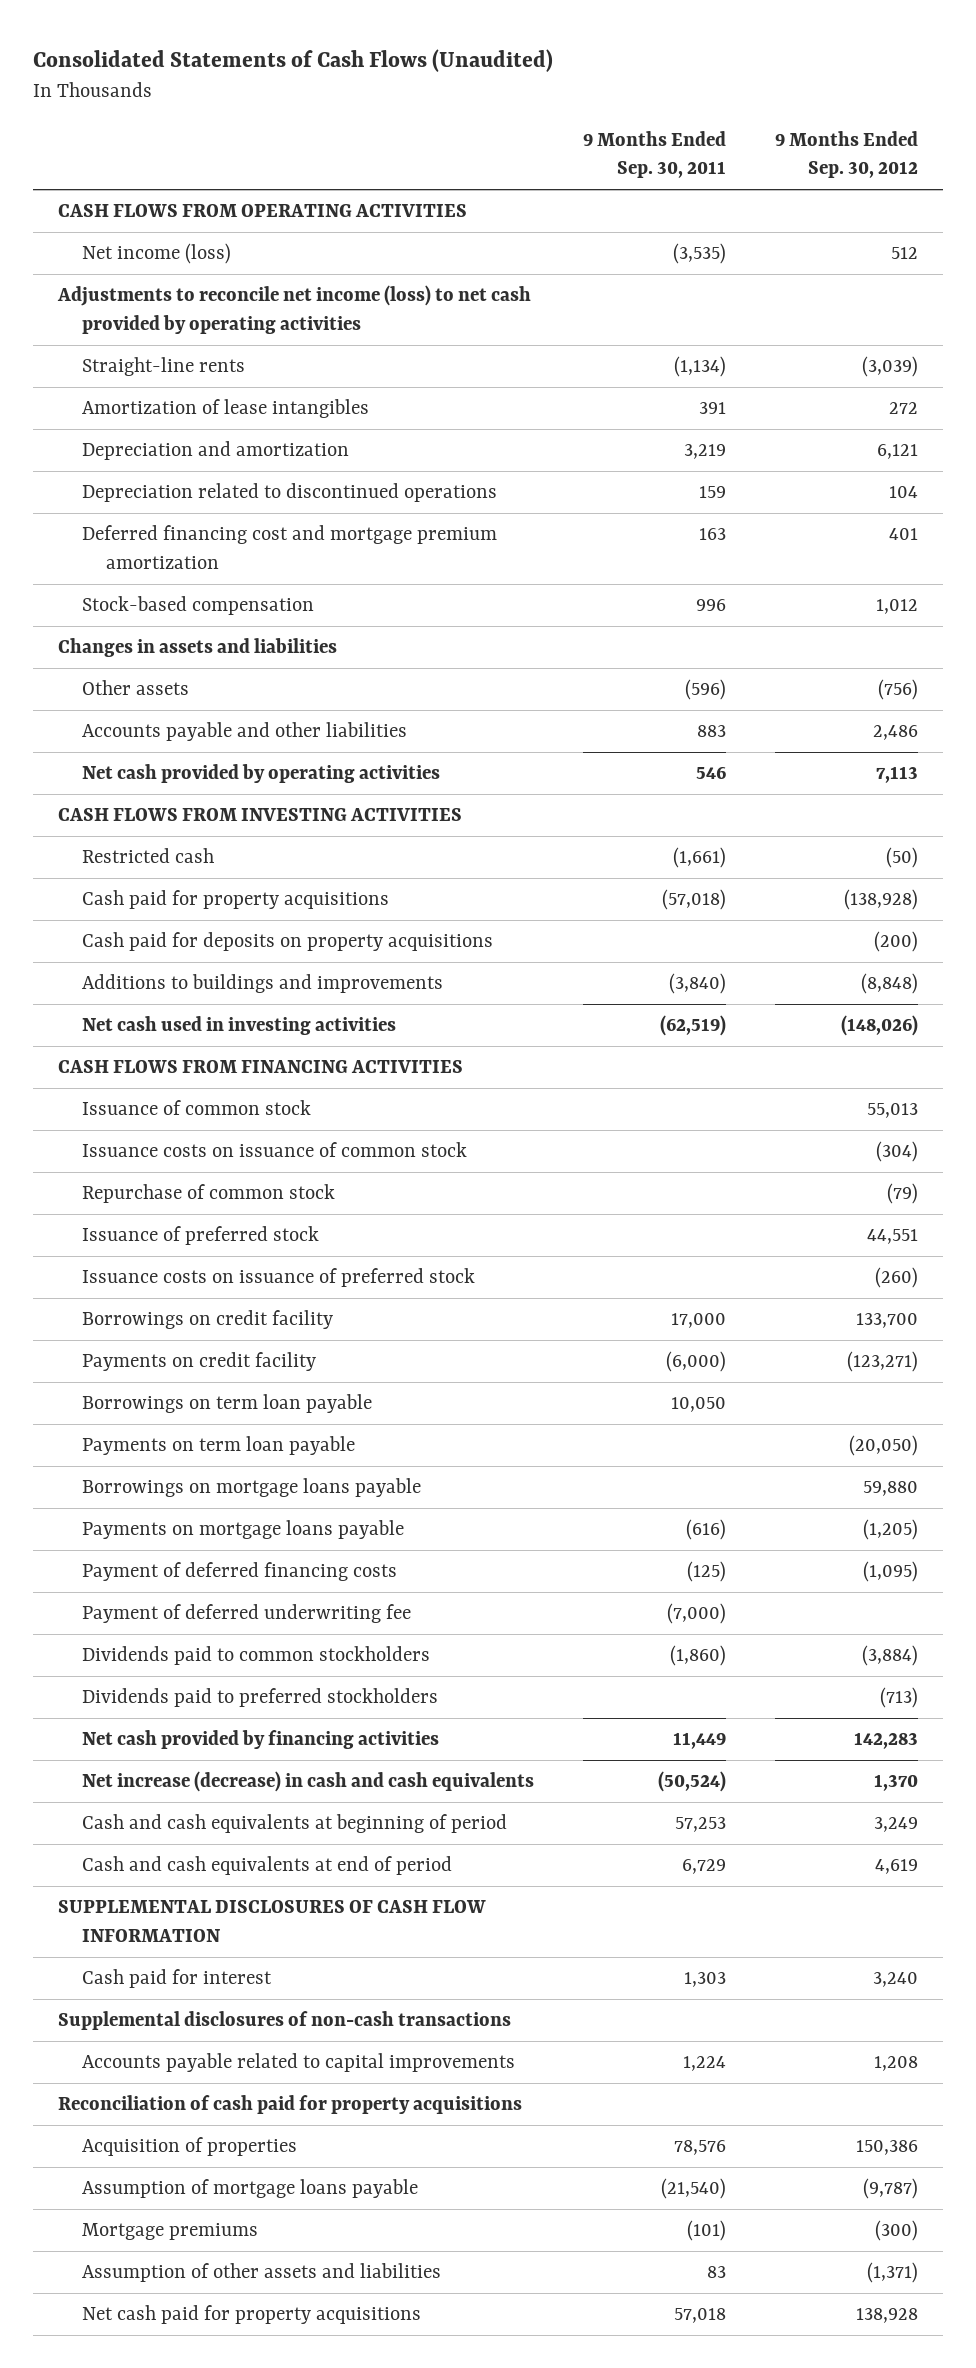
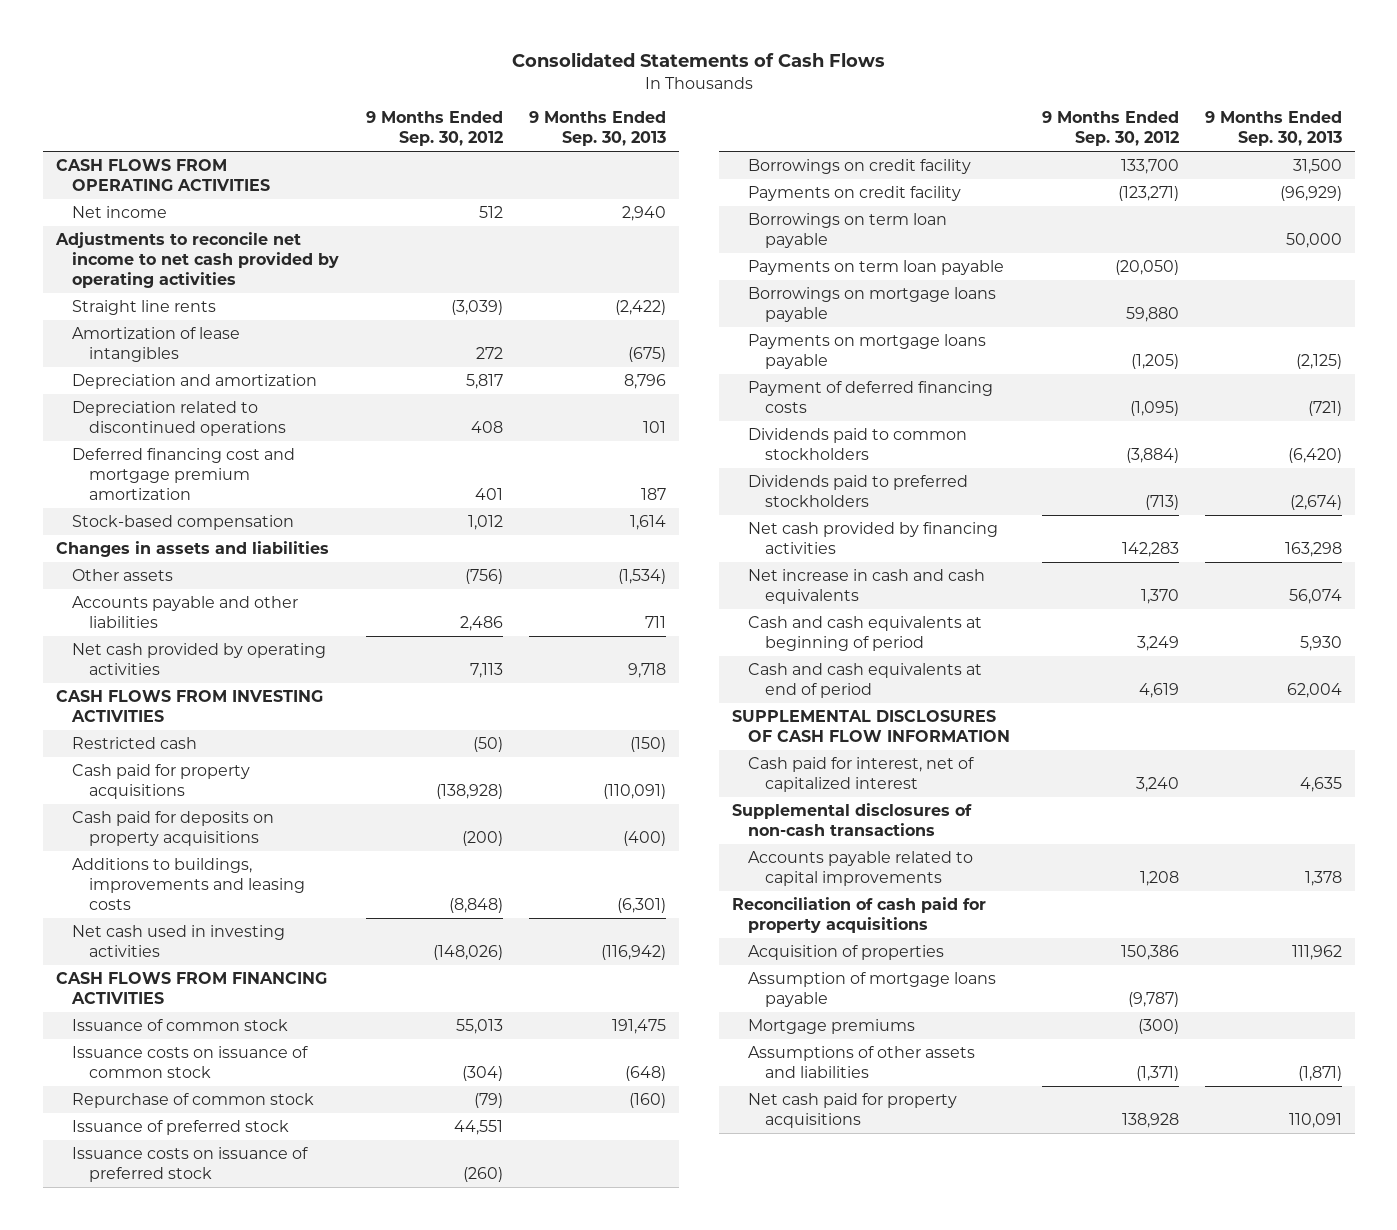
- Consolidated Statements of Cash Flows (Unaudited)
+ Consolidated Statements of Cash Flows
- | 9 Months Ended Sep. 30, 2011 | 9 Months Ended Sep. 30, 2012
+ | 9 Months Ended Sep. 30, 2012 | 9 Months Ended Sep. 30, 2013
- Net income (loss) | (3,535) | 512
- Adjustments to reconcile net income (loss) to net cash provided by operating activities
- Straight-line rents | (1,134) | (3,039)
+ Net income | 512 | 2,940
+ Adjustments to reconcile net income to net cash provided by operating activities
+ Straight line rents | (3,039) | (2,422)
- Depreciation and amortization | 3,219 | 6,121
- Depreciation related to discontinued operations | 159 | 104
+ Depreciation and amortization | 5,817 | 8,796
+ Depreciation related to discontinued operations | 408 | 101
- Additions to buildings and improvements | (3,840) | (8,848)
+ Additions to buildings, improvements and leasing costs | (8,848) | (6,301)
- Payment of deferred underwriting fee | (7,000) |
- Net increase (decrease) in cash and cash equivalents | (50,524) | 1,370
+ Net increase in cash and cash equivalents | 1,370 | 56,074
- Cash paid for interest | 1,303 | 3,240
+ Cash paid for interest, net of capitalized interest | 3,240 | 4,635
- Assumption of other assets and liabilities | 83 | (1,371)
+ Assumptions of other assets and liabilities | (1,371) | (1,871)

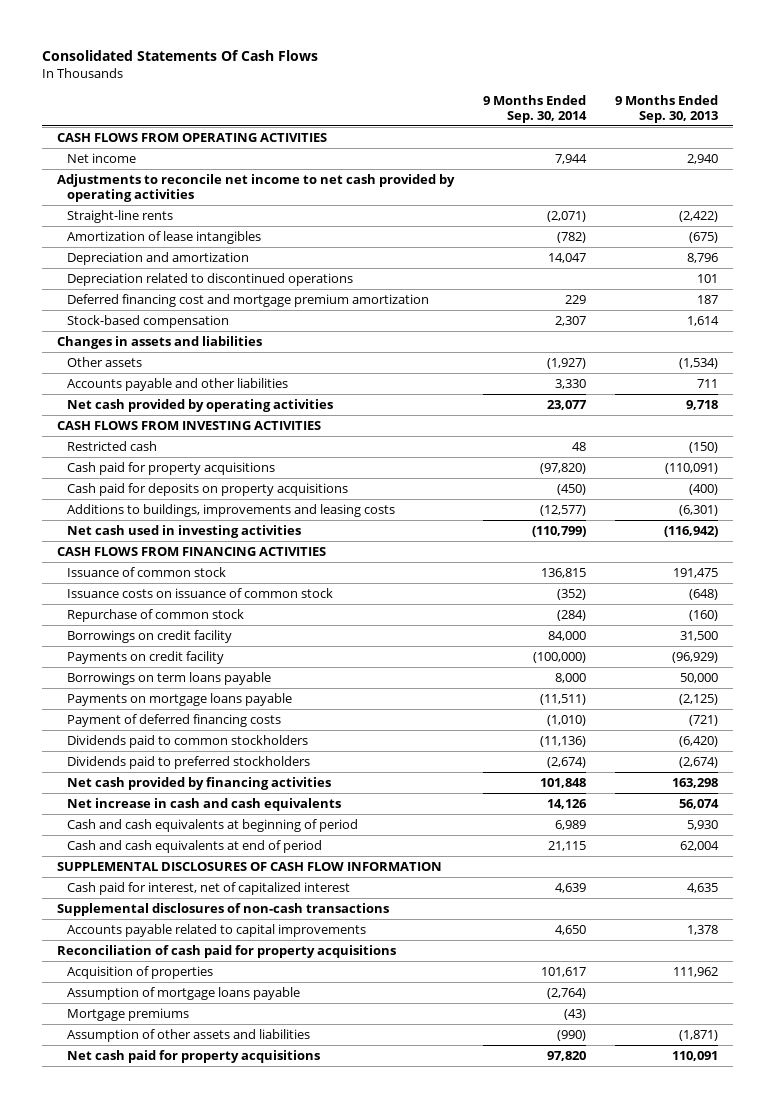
- Consolidated Statements of Cash Flows
+ Consolidated Statements Of Cash Flows
- | 9 Months Ended Sep. 30, 2012 | 9 Months Ended Sep. 30, 2013
+ | 9 Months Ended Sep. 30, 2014 | 9 Months Ended Sep. 30, 2013
- Straight line rents | (3,039) | (2,422)
+ Straight-line rents | (2,071) | (2,422)
- Issuance of preferred stock | 44,551 |
- Issuance costs on issuance of preferred stock | (260) |
- Borrowings on term loan payable | | 50,000
- Payments on term loan payable | (20,050) |
- Borrowings on mortgage loans payable | 59,880 |
+ Borrowings on term loans payable | 8,000 | 50,000
- Assumptions of other assets and liabilities | (1,371) | (1,871)
+ Assumption of other assets and liabilities | (990) | (1,871)

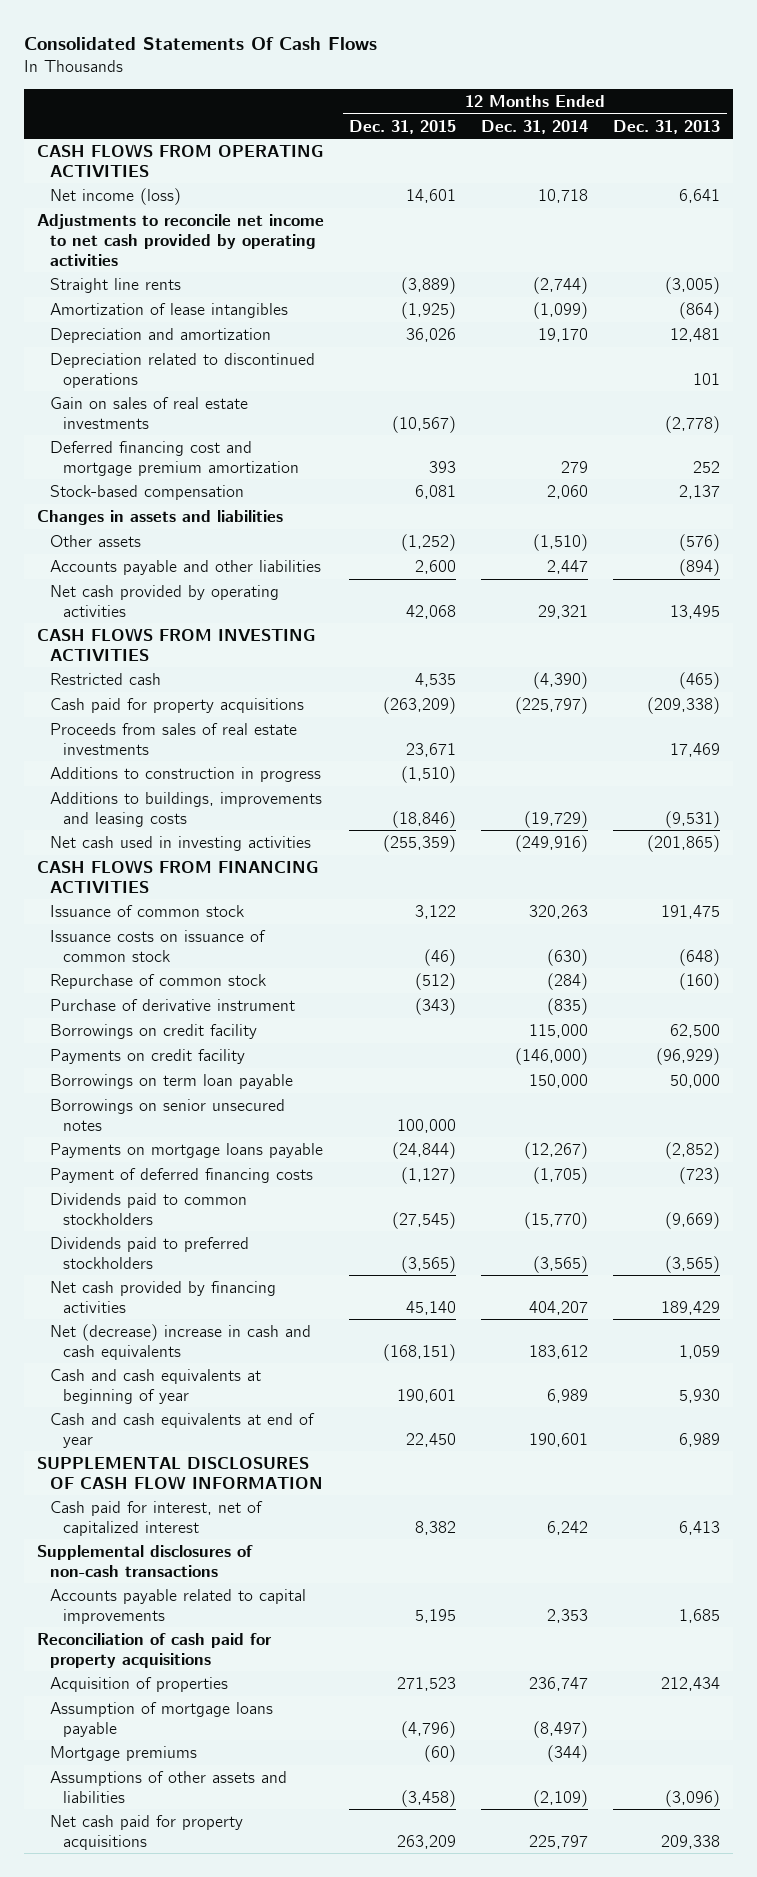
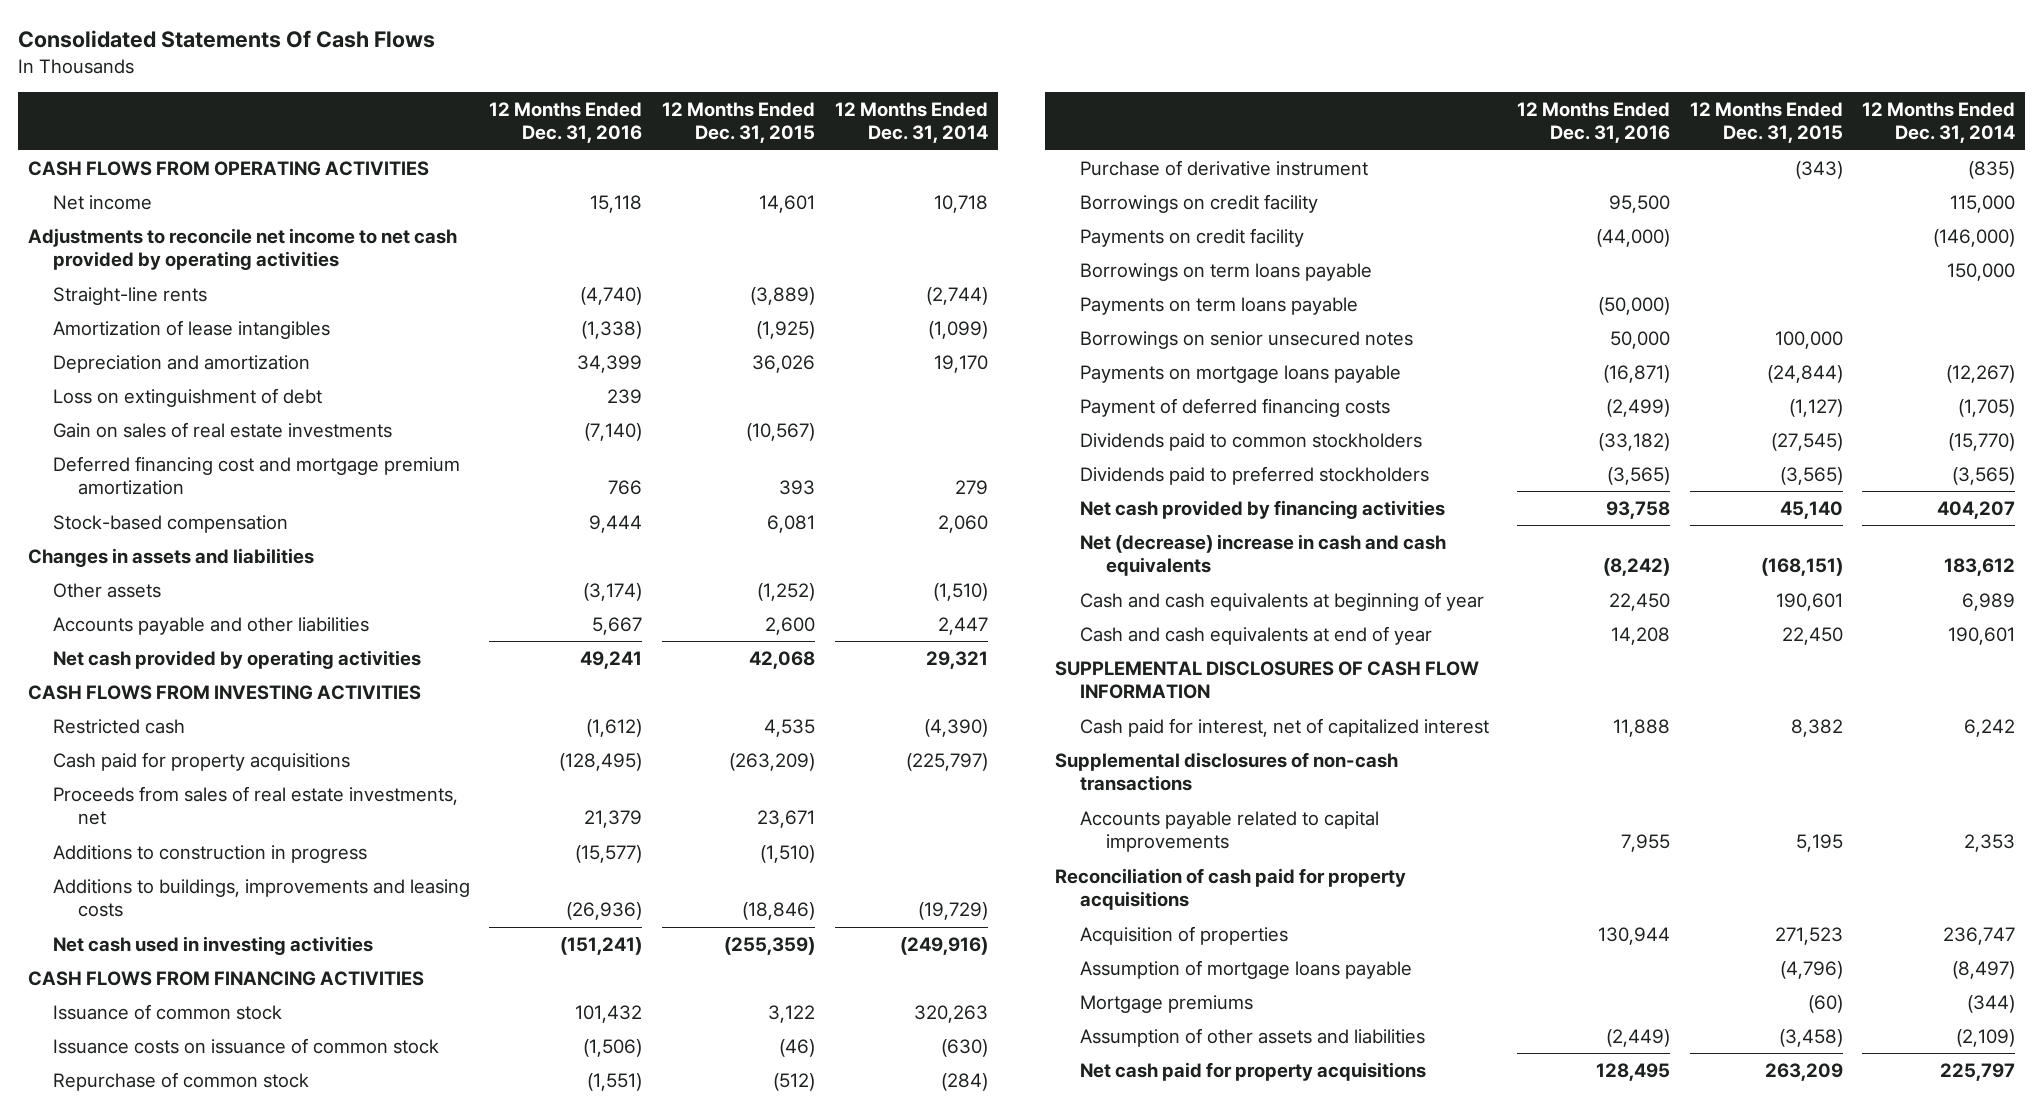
- | 12 Months Ended Dec. 31, 2015 | 12 Months Ended Dec. 31, 2014 | 12 Months Ended Dec. 31, 2013
+ | 12 Months Ended Dec. 31, 2016 | 12 Months Ended Dec. 31, 2015 | 12 Months Ended Dec. 31, 2014
- Net income (loss) | 14,601 | 10,718 | 6,641
+ Net income | 15,118 | 14,601 | 10,718
- Straight line rents | (3,889) | (2,744) | (3,005)
+ Straight-line rents | (4,740) | (3,889) | (2,744)
- Depreciation related to discontinued operations | | | 101
+ Loss on extinguishment of debt | 239 | |
- Proceeds from sales of real estate investments | 23,671 | | 17,469
+ Proceeds from sales of real estate investments, net | 21,379 | 23,671 |
- Borrowings on term loan payable | | 150,000 | 50,000
+ Borrowings on term loans payable | | | 150,000
+ Payments on term loans payable | (50,000) | |
- Assumptions of other assets and liabilities | (3,458) | (2,109) | (3,096)
+ Assumption of other assets and liabilities | (2,449) | (3,458) | (2,109)

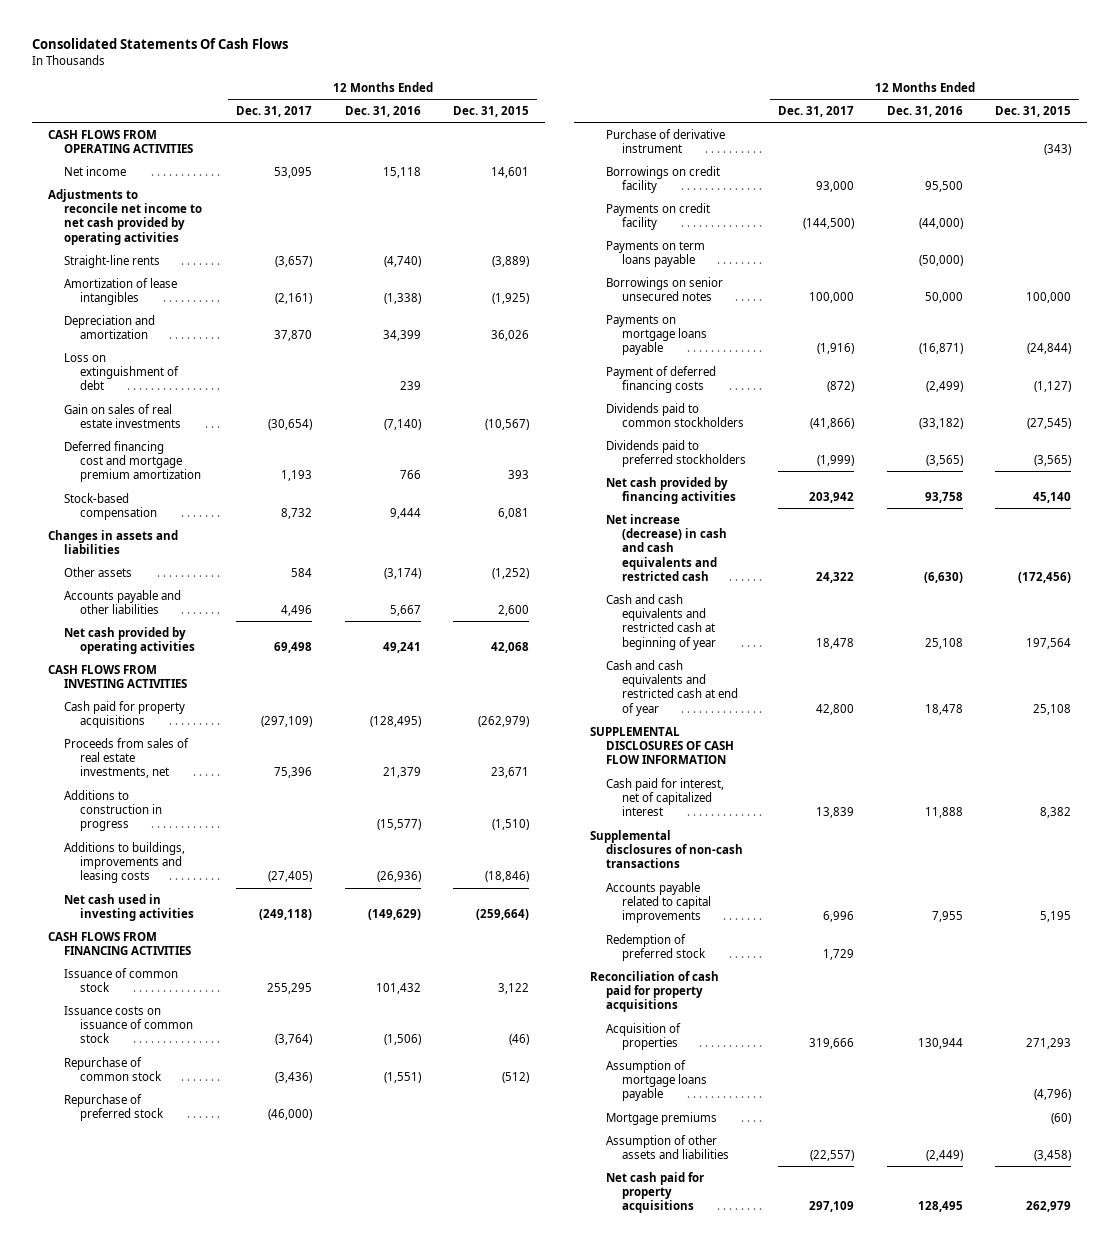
- | 12 Months Ended Dec. 31, 2016 | 12 Months Ended Dec. 31, 2015 | 12 Months Ended Dec. 31, 2014
+ | 12 Months Ended Dec. 31, 2017 | 12 Months Ended Dec. 31, 2016 | 12 Months Ended Dec. 31, 2015
- Restricted cash | (1,612) | 4,535 | (4,390)
- Cash paid for property acquisitions | (128,495) | (263,209) | (225,797)
+ Cash paid for property acquisitions | (297,109) | (128,495) | (262,979)
- Net cash used in investing activities | (151,241) | (255,359) | (249,916)
+ Net cash used in investing activities | (249,118) | (149,629) | (259,664)
+ Repurchase of preferred stock | (46,000) | |
- Borrowings on term loans payable | | | 150,000
- Net (decrease) increase in cash and cash equivalents | (8,242) | (168,151) | 183,612
- Cash and cash equivalents at beginning of year | 22,450 | 190,601 | 6,989
- Cash and cash equivalents at end of year | 14,208 | 22,450 | 190,601
+ Net increase (decrease) in cash and cash equivalents and restricted cash | 24,322 | (6,630) | (172,456)
+ Cash and cash equivalents and restricted cash at beginning of year | 18,478 | 25,108 | 197,564
+ Cash and cash equivalents and restricted cash at end of year | 42,800 | 18,478 | 25,108
+ Redemption of preferred stock | 1,729 | |
- Acquisition of properties | 130,944 | 271,523 | 236,747
+ Acquisition of properties | 319,666 | 130,944 | 271,293
- Net cash paid for property acquisitions | 128,495 | 263,209 | 225,797
+ Net cash paid for property acquisitions | 297,109 | 128,495 | 262,979

